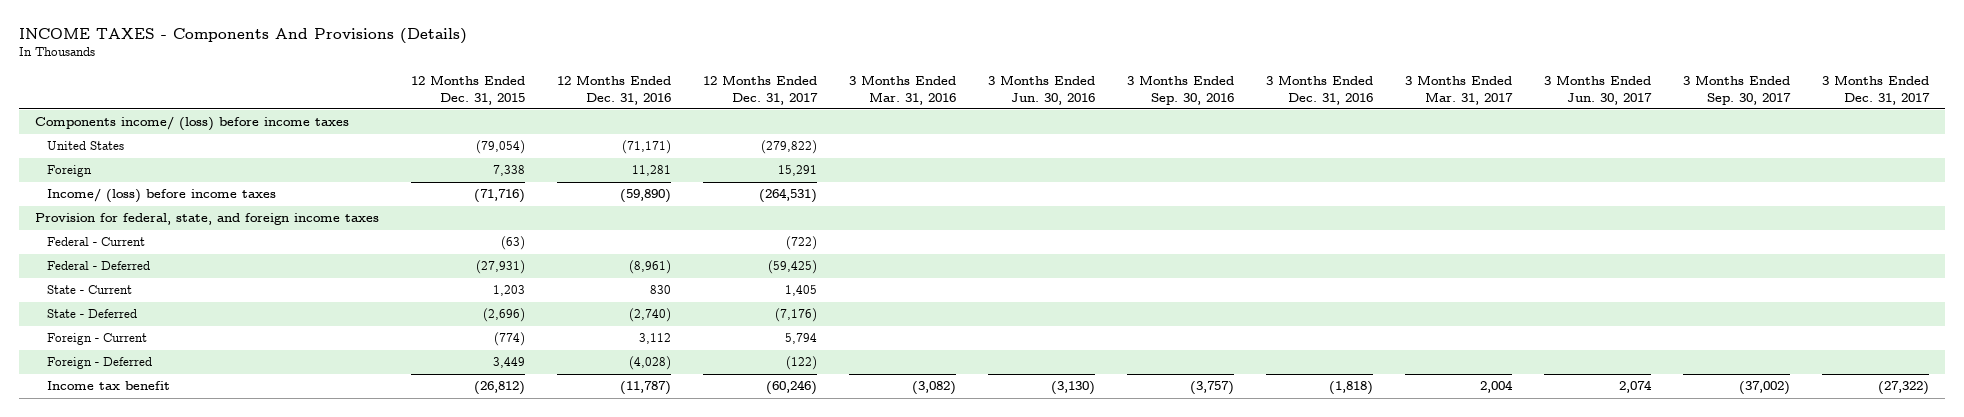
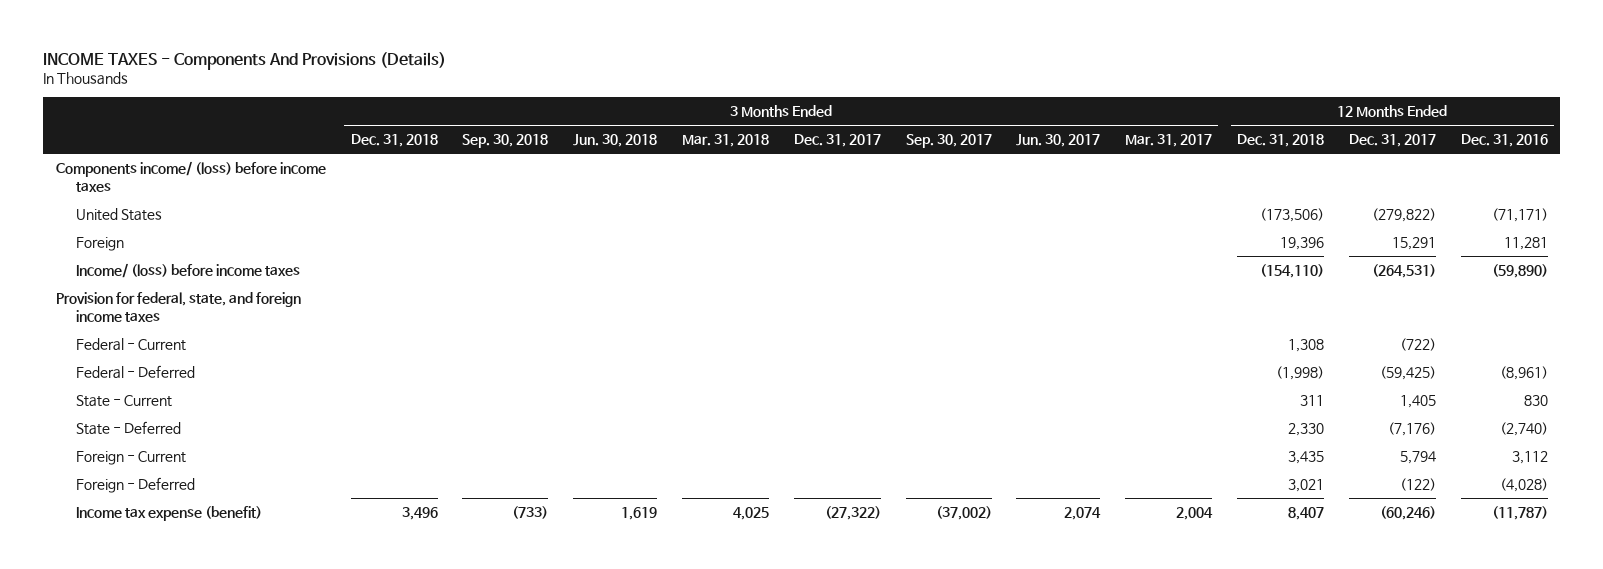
- | 12 Months Ended Dec. 31, 2015 | 12 Months Ended Dec. 31, 2016 | 12 Months Ended Dec. 31, 2017 | 3 Months Ended Mar. 31, 2016 | 3 Months Ended Jun. 30, 2016 | 3 Months Ended Sep. 30, 2016 | 3 Months Ended Dec. 31, 2016 | 3 Months Ended Mar. 31, 2017 | 3 Months Ended Jun. 30, 2017 | 3 Months Ended Sep. 30, 2017 | 3 Months Ended Dec. 31, 2017
+ | 3 Months Ended Dec. 31, 2018 | 3 Months Ended Sep. 30, 2018 | 3 Months Ended Jun. 30, 2018 | 3 Months Ended Mar. 31, 2018 | 3 Months Ended Dec. 31, 2017 | 3 Months Ended Sep. 30, 2017 | 3 Months Ended Jun. 30, 2017 | 3 Months Ended Mar. 31, 2017 | 12 Months Ended Dec. 31, 2018 | 12 Months Ended Dec. 31, 2017 | 12 Months Ended Dec. 31, 2016
- Income tax benefit | (26,812) | (11,787) | (60,246) | (3,082) | (3,130) | (3,757) | (1,818) | 2,004 | 2,074 | (37,002) | (27,322)
+ Income tax expense (benefit) | 3,496 | (733) | 1,619 | 4,025 | (27,322) | (37,002) | 2,074 | 2,004 | 8,407 | (60,246) | (11,787)

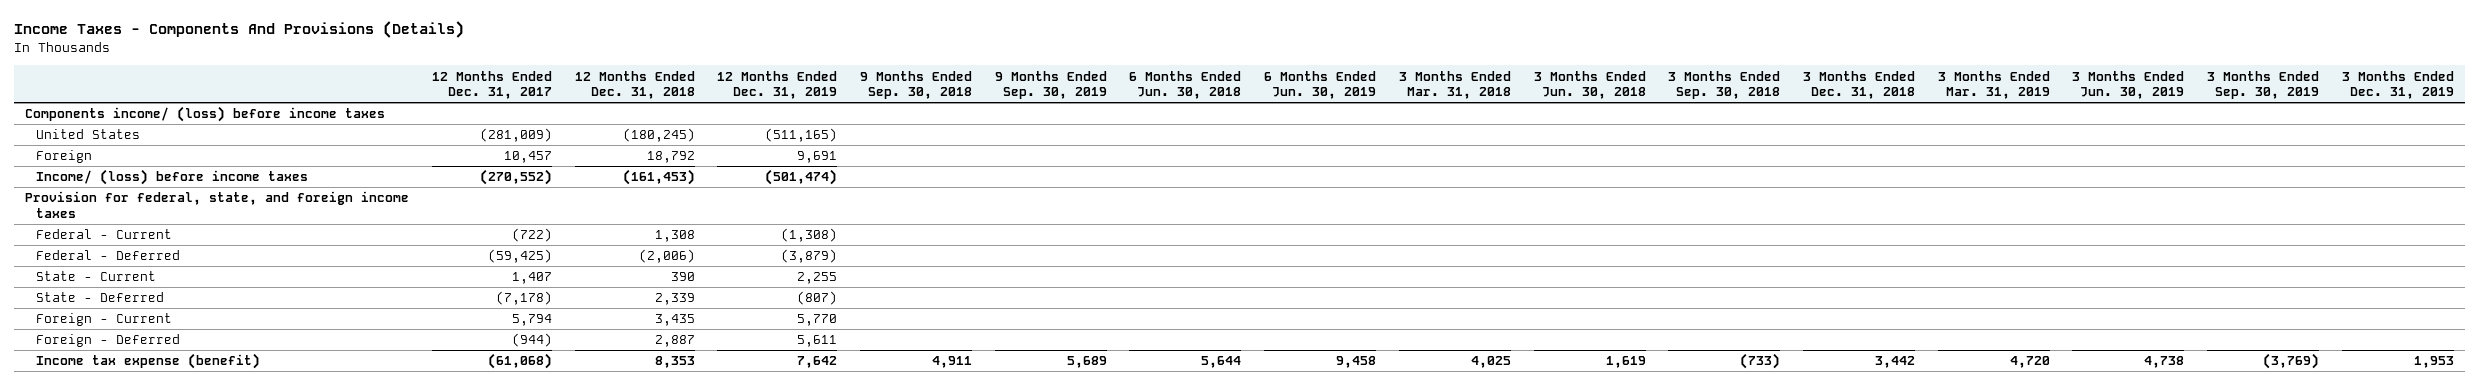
- INCOME TAXES - Components And Provisions (Details)
+ Income Taxes - Components And Provisions (Details)
- | 3 Months Ended Dec. 31, 2018 | 3 Months Ended Sep. 30, 2018 | 3 Months Ended Jun. 30, 2018 | 3 Months Ended Mar. 31, 2018 | 3 Months Ended Dec. 31, 2017 | 3 Months Ended Sep. 30, 2017 | 3 Months Ended Jun. 30, 2017 | 3 Months Ended Mar. 31, 2017 | 12 Months Ended Dec. 31, 2018 | 12 Months Ended Dec. 31, 2017 | 12 Months Ended Dec. 31, 2016
+ | 12 Months Ended Dec. 31, 2017 | 12 Months Ended Dec. 31, 2018 | 12 Months Ended Dec. 31, 2019 | 9 Months Ended Sep. 30, 2018 | 9 Months Ended Sep. 30, 2019 | 6 Months Ended Jun. 30, 2018 | 6 Months Ended Jun. 30, 2019 | 3 Months Ended Mar. 31, 2018 | 3 Months Ended Jun. 30, 2018 | 3 Months Ended Sep. 30, 2018 | 3 Months Ended Dec. 31, 2018 | 3 Months Ended Mar. 31, 2019 | 3 Months Ended Jun. 30, 2019 | 3 Months Ended Sep. 30, 2019 | 3 Months Ended Dec. 31, 2019
- United States | | | | | | | | | (173,506) | (279,822) | (71,171)
- Foreign | | | | | | | | | 19,396 | 15,291 | 11,281
- Income/ (loss) before income taxes | | | | | | | | | (154,110) | (264,531) | (59,890)
+ United States | (281,009) | (180,245) | (511,165) | | | | | | | | | | | |
+ Foreign | 10,457 | 18,792 | 9,691 | | | | | | | | | | | |
+ Income/ (loss) before income taxes | (270,552) | (161,453) | (501,474) | | | | | | | | | | | |
- Federal - Deferred | | | | | | | | | (1,998) | (59,425) | (8,961)
- State - Current | | | | | | | | | 311 | 1,405 | 830
- State - Deferred | | | | | | | | | 2,330 | (7,176) | (2,740)
+ Federal - Deferred | (59,425) | (2,006) | (3,879) | | | | | | | | | | | |
+ State - Current | 1,407 | 390 | 2,255 | | | | | | | | | | | |
+ State - Deferred | (7,178) | 2,339 | (807) | | | | | | | | | | | |
- Foreign - Deferred | | | | | | | | | 3,021 | (122) | (4,028)
- Income tax expense (benefit) | 3,496 | (733) | 1,619 | 4,025 | (27,322) | (37,002) | 2,074 | 2,004 | 8,407 | (60,246) | (11,787)
+ Foreign - Deferred | (944) | 2,887 | 5,611 | | | | | | | | | | | |
+ Income tax expense (benefit) | (61,068) | 8,353 | 7,642 | 4,911 | 5,689 | 5,644 | 9,458 | 4,025 | 1,619 | (733) | 3,442 | 4,720 | 4,738 | (3,769) | 1,953

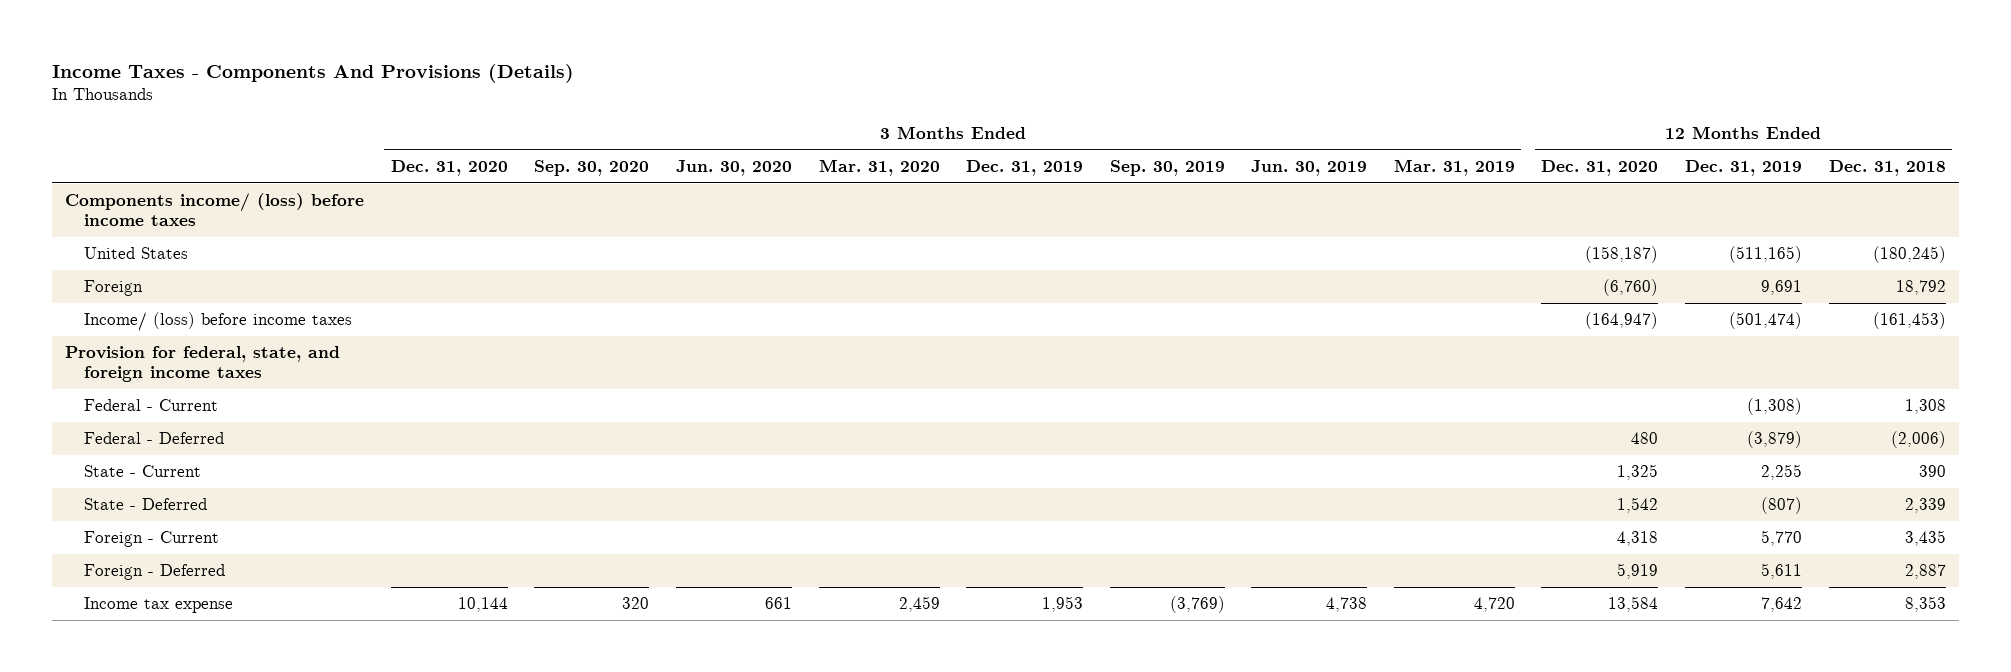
- | 12 Months Ended Dec. 31, 2017 | 12 Months Ended Dec. 31, 2018 | 12 Months Ended Dec. 31, 2019 | 9 Months Ended Sep. 30, 2018 | 9 Months Ended Sep. 30, 2019 | 6 Months Ended Jun. 30, 2018 | 6 Months Ended Jun. 30, 2019 | 3 Months Ended Mar. 31, 2018 | 3 Months Ended Jun. 30, 2018 | 3 Months Ended Sep. 30, 2018 | 3 Months Ended Dec. 31, 2018 | 3 Months Ended Mar. 31, 2019 | 3 Months Ended Jun. 30, 2019 | 3 Months Ended Sep. 30, 2019 | 3 Months Ended Dec. 31, 2019
+ | 3 Months Ended Dec. 31, 2020 | 3 Months Ended Sep. 30, 2020 | 3 Months Ended Jun. 30, 2020 | 3 Months Ended Mar. 31, 2020 | 3 Months Ended Dec. 31, 2019 | 3 Months Ended Sep. 30, 2019 | 3 Months Ended Jun. 30, 2019 | 3 Months Ended Mar. 31, 2019 | 12 Months Ended Dec. 31, 2020 | 12 Months Ended Dec. 31, 2019 | 12 Months Ended Dec. 31, 2018
- Income tax expense (benefit) | (61,068) | 8,353 | 7,642 | 4,911 | 5,689 | 5,644 | 9,458 | 4,025 | 1,619 | (733) | 3,442 | 4,720 | 4,738 | (3,769) | 1,953
+ Income tax expense | 10,144 | 320 | 661 | 2,459 | 1,953 | (3,769) | 4,738 | 4,720 | 13,584 | 7,642 | 8,353

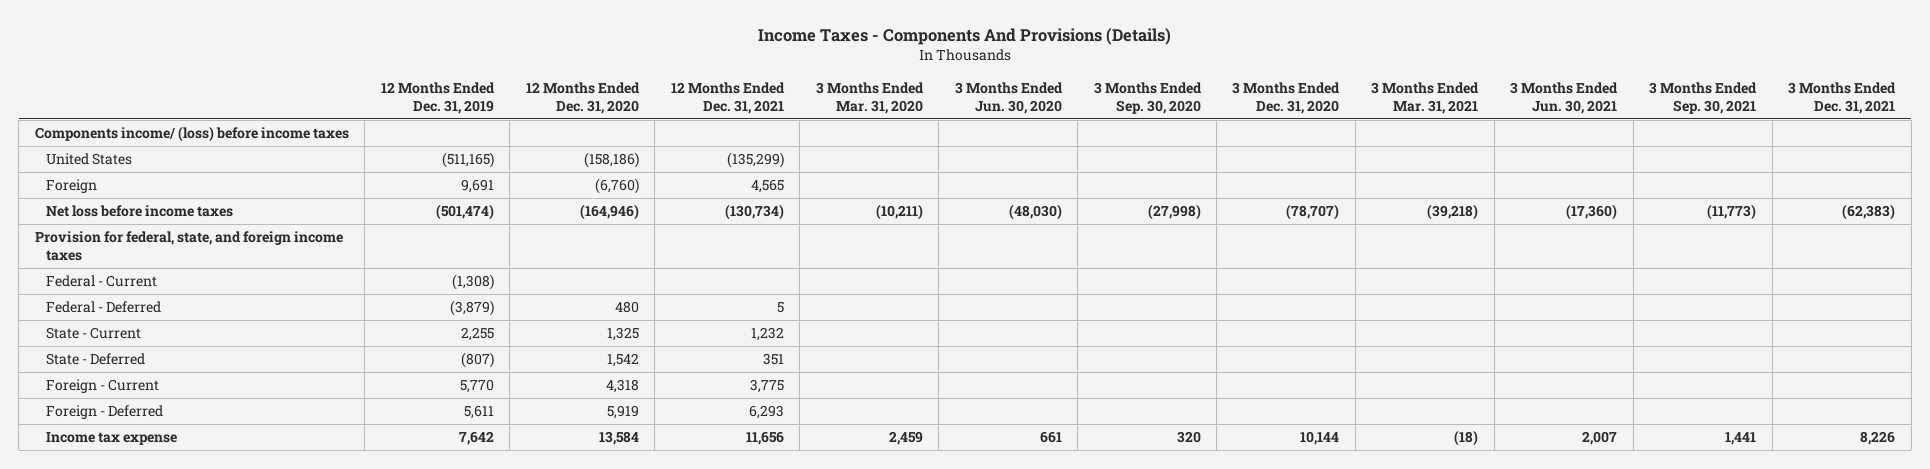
- | 3 Months Ended Dec. 31, 2020 | 3 Months Ended Sep. 30, 2020 | 3 Months Ended Jun. 30, 2020 | 3 Months Ended Mar. 31, 2020 | 3 Months Ended Dec. 31, 2019 | 3 Months Ended Sep. 30, 2019 | 3 Months Ended Jun. 30, 2019 | 3 Months Ended Mar. 31, 2019 | 12 Months Ended Dec. 31, 2020 | 12 Months Ended Dec. 31, 2019 | 12 Months Ended Dec. 31, 2018
+ | 12 Months Ended Dec. 31, 2019 | 12 Months Ended Dec. 31, 2020 | 12 Months Ended Dec. 31, 2021 | 3 Months Ended Mar. 31, 2020 | 3 Months Ended Jun. 30, 2020 | 3 Months Ended Sep. 30, 2020 | 3 Months Ended Dec. 31, 2020 | 3 Months Ended Mar. 31, 2021 | 3 Months Ended Jun. 30, 2021 | 3 Months Ended Sep. 30, 2021 | 3 Months Ended Dec. 31, 2021
- United States | | | | | | | | | (158,187) | (511,165) | (180,245)
+ United States | (511,165) | (158,186) | (135,299) | | | | | | | |
- Income/ (loss) before income taxes | | | | | | | | | (164,947) | (501,474) | (161,453)
+ Net loss before income taxes | (501,474) | (164,946) | (130,734) | (10,211) | (48,030) | (27,998) | (78,707) | (39,218) | (17,360) | (11,773) | (62,383)

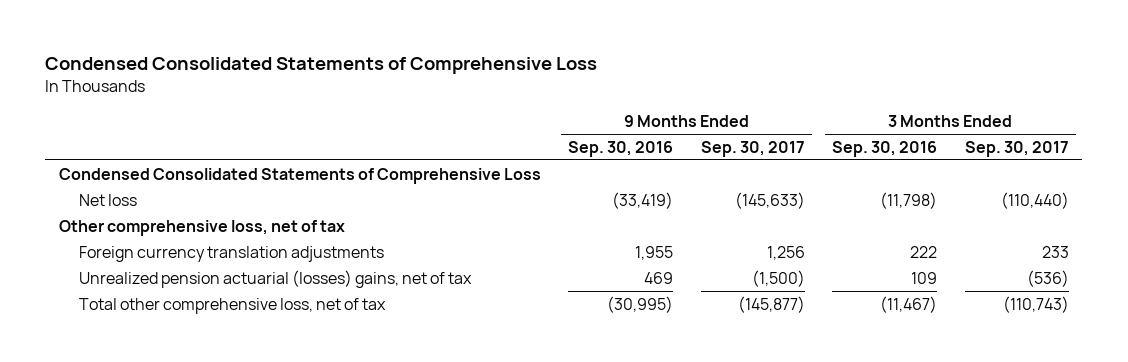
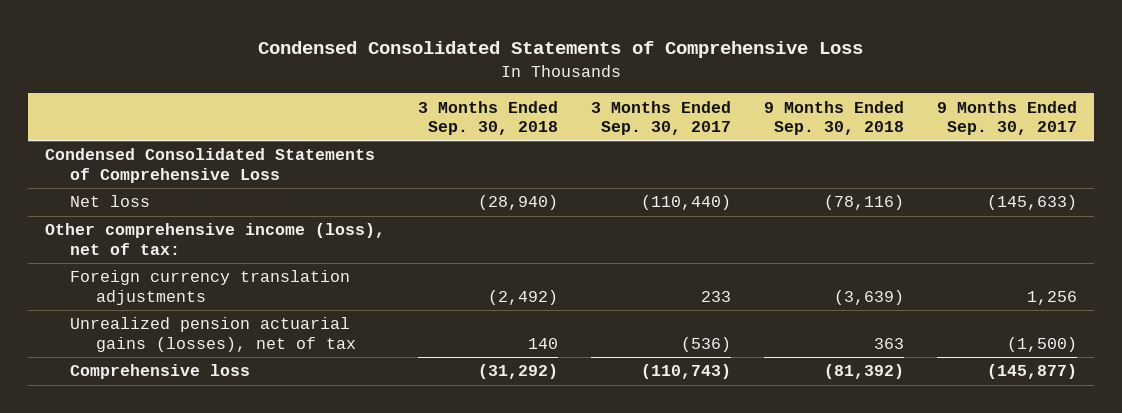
- | 9 Months Ended Sep. 30, 2016 | 9 Months Ended Sep. 30, 2017 | 3 Months Ended Sep. 30, 2016 | 3 Months Ended Sep. 30, 2017
+ | 3 Months Ended Sep. 30, 2018 | 3 Months Ended Sep. 30, 2017 | 9 Months Ended Sep. 30, 2018 | 9 Months Ended Sep. 30, 2017
- Other comprehensive loss, net of tax
+ Other comprehensive income (loss), net of tax:
- Unrealized pension actuarial (losses) gains, net of tax | 469 | (1,500) | 109 | (536)
- Total other comprehensive loss, net of tax | (30,995) | (145,877) | (11,467) | (110,743)
+ Unrealized pension actuarial gains (losses), net of tax | 140 | (536) | 363 | (1,500)
+ Comprehensive loss | (31,292) | (110,743) | (81,392) | (145,877)

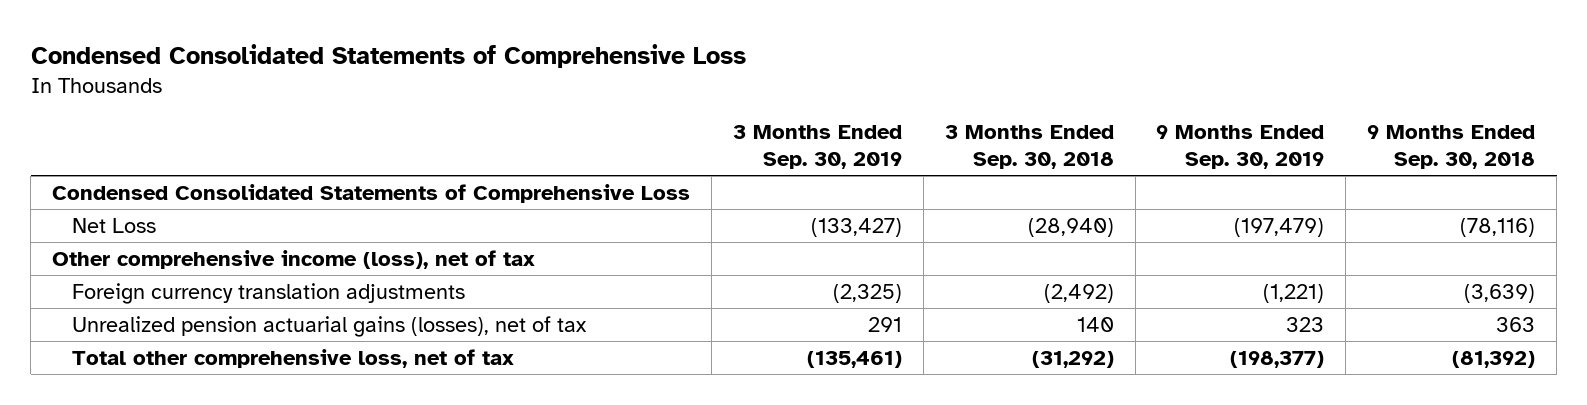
- | 3 Months Ended Sep. 30, 2018 | 3 Months Ended Sep. 30, 2017 | 9 Months Ended Sep. 30, 2018 | 9 Months Ended Sep. 30, 2017
+ | 3 Months Ended Sep. 30, 2019 | 3 Months Ended Sep. 30, 2018 | 9 Months Ended Sep. 30, 2019 | 9 Months Ended Sep. 30, 2018
- Net loss | (28,940) | (110,440) | (78,116) | (145,633)
- Other comprehensive income (loss), net of tax:
+ Net Loss | (133,427) | (28,940) | (197,479) | (78,116)
+ Other comprehensive income (loss), net of tax
- Comprehensive loss | (31,292) | (110,743) | (81,392) | (145,877)
+ Total other comprehensive loss, net of tax | (135,461) | (31,292) | (198,377) | (81,392)

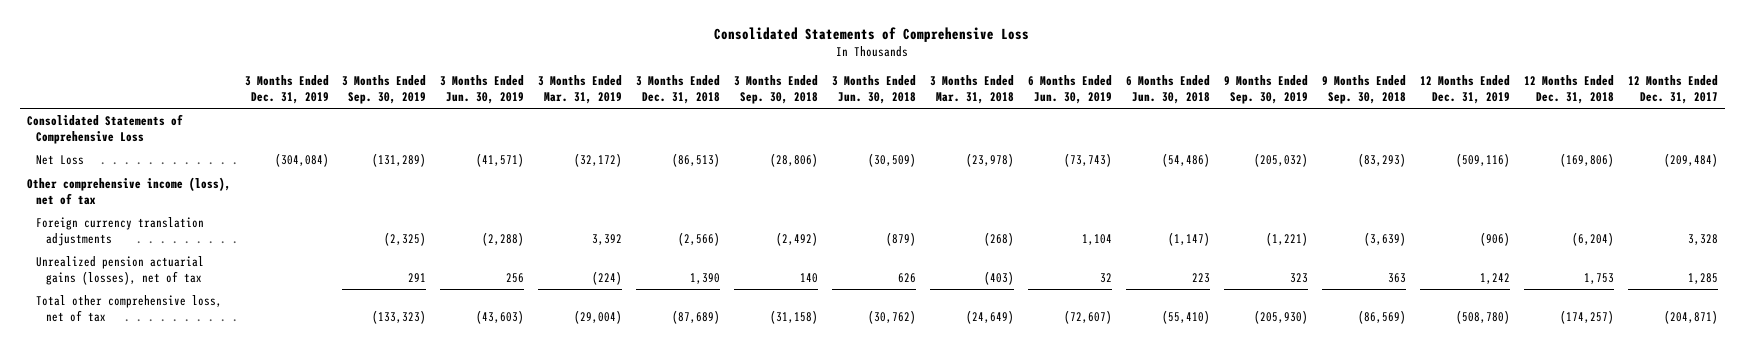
- Condensed Consolidated Statements of Comprehensive Loss
+ Consolidated Statements of Comprehensive Loss
- | 3 Months Ended Sep. 30, 2019 | 3 Months Ended Sep. 30, 2018 | 9 Months Ended Sep. 30, 2019 | 9 Months Ended Sep. 30, 2018
+ | 3 Months Ended Dec. 31, 2019 | 3 Months Ended Sep. 30, 2019 | 3 Months Ended Jun. 30, 2019 | 3 Months Ended Mar. 31, 2019 | 3 Months Ended Dec. 31, 2018 | 3 Months Ended Sep. 30, 2018 | 3 Months Ended Jun. 30, 2018 | 3 Months Ended Mar. 31, 2018 | 6 Months Ended Jun. 30, 2019 | 6 Months Ended Jun. 30, 2018 | 9 Months Ended Sep. 30, 2019 | 9 Months Ended Sep. 30, 2018 | 12 Months Ended Dec. 31, 2019 | 12 Months Ended Dec. 31, 2018 | 12 Months Ended Dec. 31, 2017
- Condensed Consolidated Statements of Comprehensive Loss
- Net Loss | (133,427) | (28,940) | (197,479) | (78,116)
+ Consolidated Statements of Comprehensive Loss
+ Net Loss | (304,084) | (131,289) | (41,571) | (32,172) | (86,513) | (28,806) | (30,509) | (23,978) | (73,743) | (54,486) | (205,032) | (83,293) | (509,116) | (169,806) | (209,484)
- Total other comprehensive loss, net of tax | (135,461) | (31,292) | (198,377) | (81,392)
+ Total other comprehensive loss, net of tax | | (133,323) | (43,603) | (29,004) | (87,689) | (31,158) | (30,762) | (24,649) | (72,607) | (55,410) | (205,930) | (86,569) | (508,780) | (174,257) | (204,871)

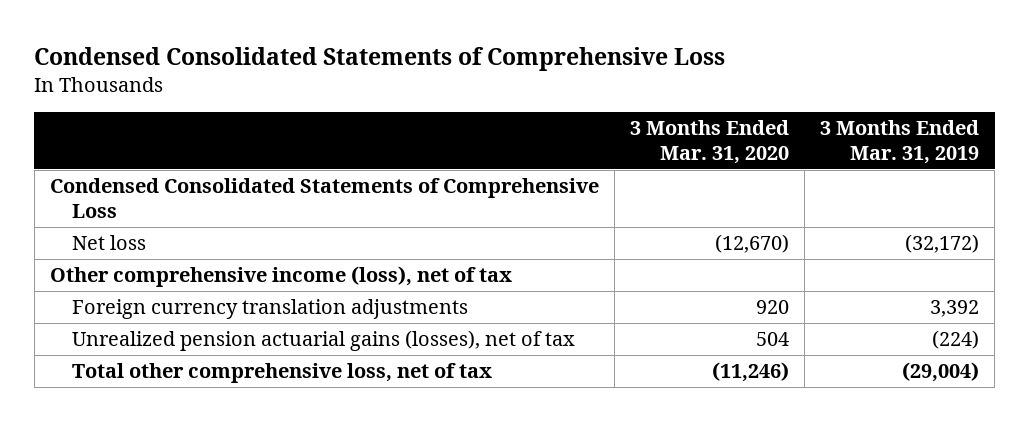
- Consolidated Statements of Comprehensive Loss
+ Condensed Consolidated Statements of Comprehensive Loss
- | 3 Months Ended Dec. 31, 2019 | 3 Months Ended Sep. 30, 2019 | 3 Months Ended Jun. 30, 2019 | 3 Months Ended Mar. 31, 2019 | 3 Months Ended Dec. 31, 2018 | 3 Months Ended Sep. 30, 2018 | 3 Months Ended Jun. 30, 2018 | 3 Months Ended Mar. 31, 2018 | 6 Months Ended Jun. 30, 2019 | 6 Months Ended Jun. 30, 2018 | 9 Months Ended Sep. 30, 2019 | 9 Months Ended Sep. 30, 2018 | 12 Months Ended Dec. 31, 2019 | 12 Months Ended Dec. 31, 2018 | 12 Months Ended Dec. 31, 2017
+ | 3 Months Ended Mar. 31, 2020 | 3 Months Ended Mar. 31, 2019
- Consolidated Statements of Comprehensive Loss
- Net Loss | (304,084) | (131,289) | (41,571) | (32,172) | (86,513) | (28,806) | (30,509) | (23,978) | (73,743) | (54,486) | (205,032) | (83,293) | (509,116) | (169,806) | (209,484)
+ Condensed Consolidated Statements of Comprehensive Loss
+ Net loss | (12,670) | (32,172)

